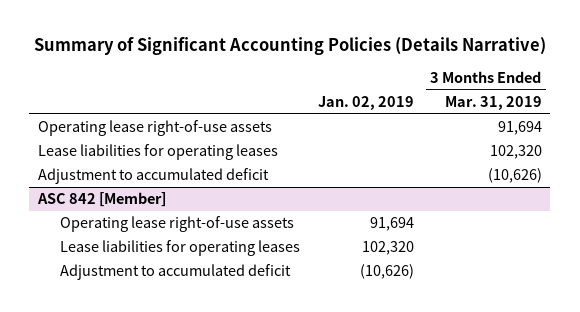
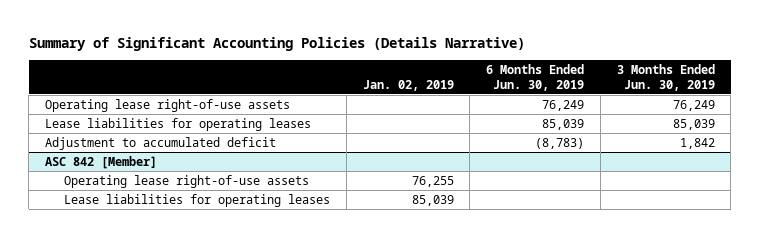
- | Jan. 02, 2019 | 3 Months Ended Mar. 31, 2019
+ | Jan. 02, 2019 | 6 Months Ended Jun. 30, 2019 | 3 Months Ended Jun. 30, 2019
@ ASC 842 [Member]
- Operating lease right-of-use assets | 91,694 |
- Lease liabilities for operating leases | 102,320 |
- Adjustment to accumulated deficit | (10,626) |
+ Operating lease right-of-use assets | 76,255 | |
+ Lease liabilities for operating leases | 85,039 | |

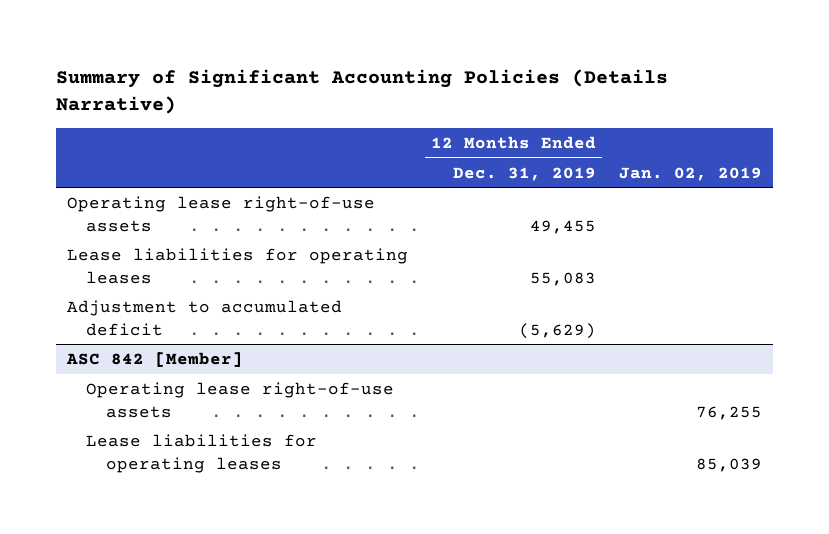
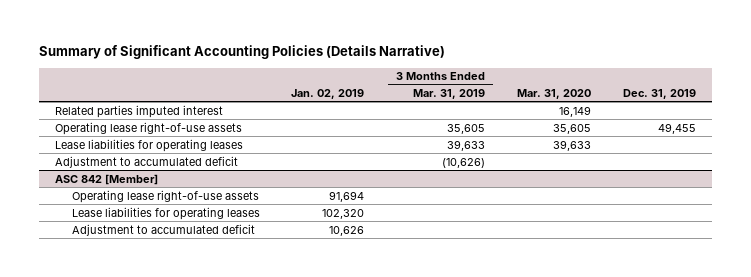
- | 12 Months Ended Dec. 31, 2019 | Jan. 02, 2019
+ | Jan. 02, 2019 | 3 Months Ended Mar. 31, 2019 | Mar. 31, 2020 | Dec. 31, 2019
+ Related parties imputed interest | | | 16,149 |
@ ASC 842 [Member]
- Operating lease right-of-use assets | | 76,255
- Lease liabilities for operating leases | | 85,039
+ Operating lease right-of-use assets | 91,694 | | |
+ Lease liabilities for operating leases | 102,320 | | |
+ Adjustment to accumulated deficit | 10,626 | | |

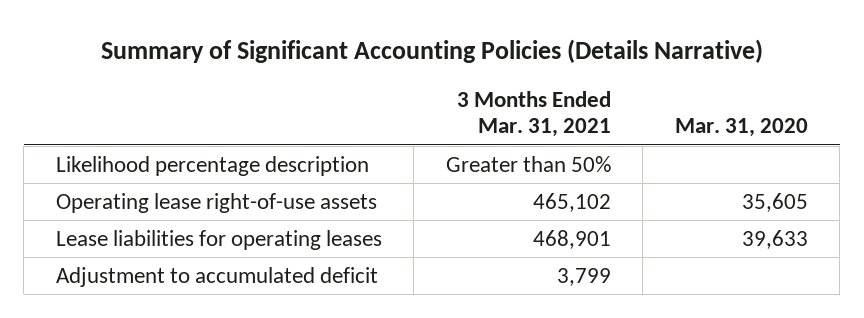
- | Jan. 02, 2019 | 3 Months Ended Mar. 31, 2019 | Mar. 31, 2020 | Dec. 31, 2019
+ | 3 Months Ended Mar. 31, 2021 | Mar. 31, 2020
- Related parties imputed interest | | | 16,149 |
+ Likelihood percentage description | Greater than 50% |
- ASC 842 [Member]
- Operating lease right-of-use assets | 91,694 | | |
- Lease liabilities for operating leases | 102,320 | | |
- Adjustment to accumulated deficit | 10,626 | | |

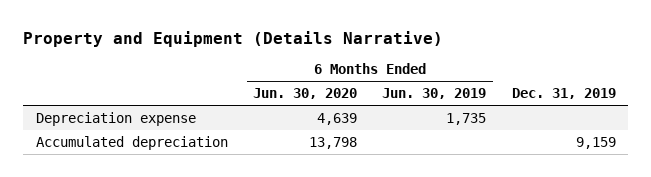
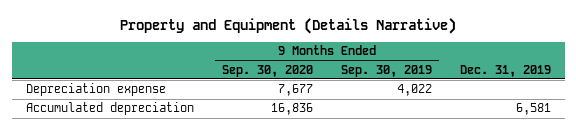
- | 6 Months Ended Jun. 30, 2020 | 6 Months Ended Jun. 30, 2019 | Dec. 31, 2019
+ | 9 Months Ended Sep. 30, 2020 | 9 Months Ended Sep. 30, 2019 | Dec. 31, 2019
- Accumulated depreciation | 13,798 | | 9,159
+ Accumulated depreciation | 16,836 | | 6,581

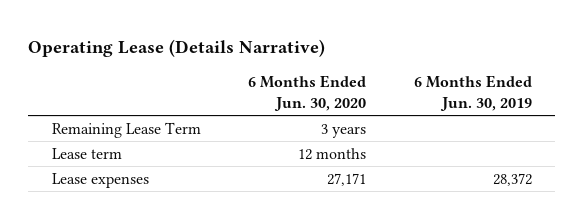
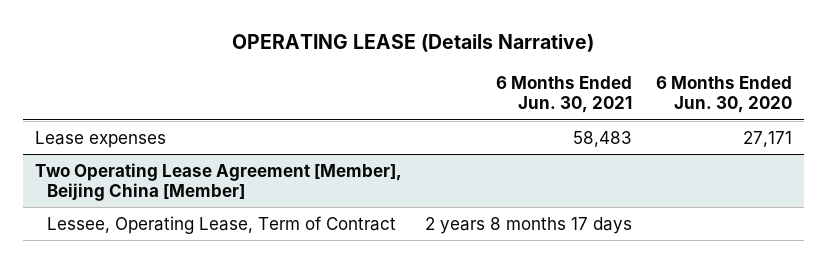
- Operating Lease (Details Narrative)
+ OPERATING LEASE (Details Narrative)
- | 6 Months Ended Jun. 30, 2020 | 6 Months Ended Jun. 30, 2019
+ | 6 Months Ended Jun. 30, 2021 | 6 Months Ended Jun. 30, 2020
- Remaining Lease Term | 3 years |
- Lease term | 12 months |
+ Two Operating Lease Agreement [Member], Beijing China [Member]
+ Lessee, Operating Lease, Term of Contract | 2 years 8 months 17 days |

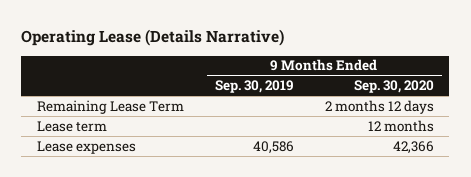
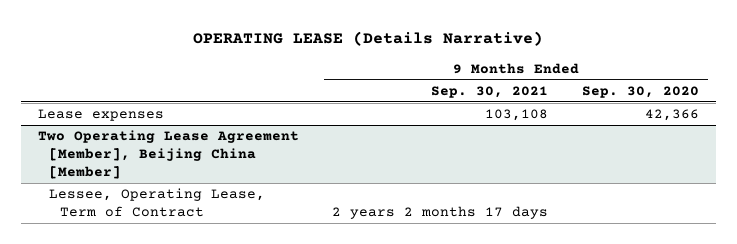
- Operating Lease (Details Narrative)
+ OPERATING LEASE (Details Narrative)
- | 9 Months Ended Sep. 30, 2019 | 9 Months Ended Sep. 30, 2020
+ | 9 Months Ended Sep. 30, 2021 | 9 Months Ended Sep. 30, 2020
- Remaining Lease Term | | 2 months 12 days
- Lease term | | 12 months
+ Two Operating Lease Agreement [Member], Beijing China [Member]
+ Lessee, Operating Lease, Term of Contract | 2 years 2 months 17 days |

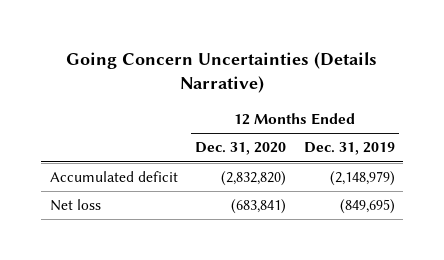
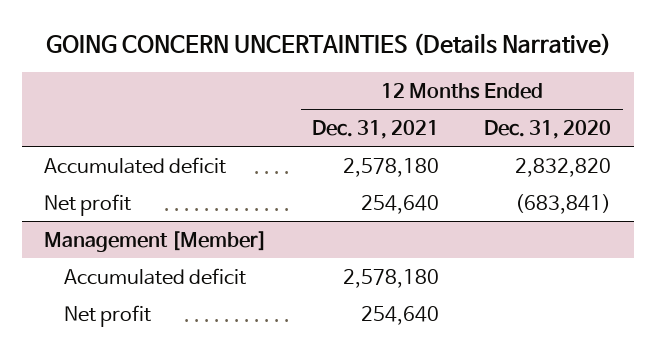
- Going Concern Uncertainties (Details Narrative)
+ GOING CONCERN UNCERTAINTIES (Details Narrative)
- | 12 Months Ended Dec. 31, 2020 | 12 Months Ended Dec. 31, 2019
+ | 12 Months Ended Dec. 31, 2021 | 12 Months Ended Dec. 31, 2020
- Accumulated deficit | (2,832,820) | (2,148,979)
- Net loss | (683,841) | (849,695)
+ Accumulated deficit | 2,578,180 | 2,832,820
+ Net profit | 254,640 | (683,841)
+ Management [Member]
+ Accumulated deficit | 2,578,180 |
+ Net profit | 254,640 |

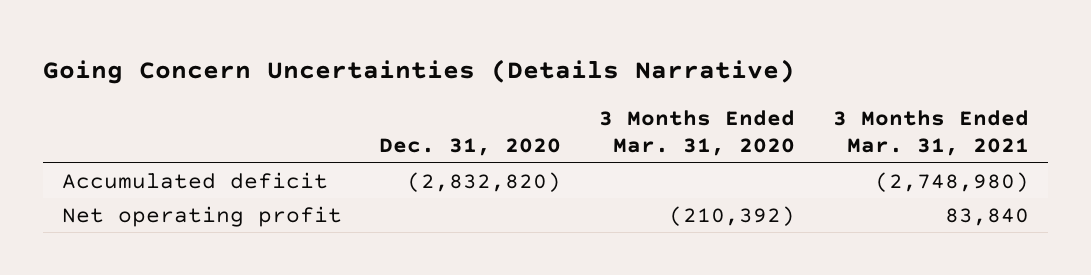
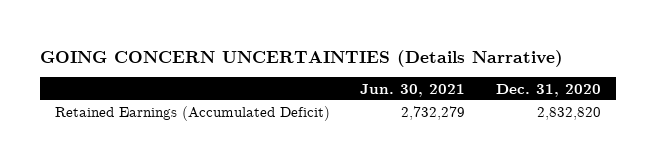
- Going Concern Uncertainties (Details Narrative)
+ GOING CONCERN UNCERTAINTIES (Details Narrative)
- | Dec. 31, 2020 | 3 Months Ended Mar. 31, 2020 | 3 Months Ended Mar. 31, 2021
+ | Jun. 30, 2021 | Dec. 31, 2020
- Accumulated deficit | (2,832,820) | | (2,748,980)
- Net operating profit | | (210,392) | 83,840
+ Retained Earnings (Accumulated Deficit) | 2,732,279 | 2,832,820

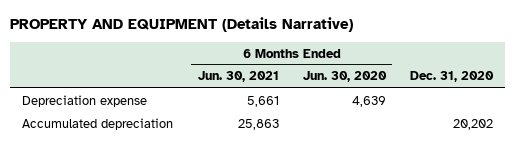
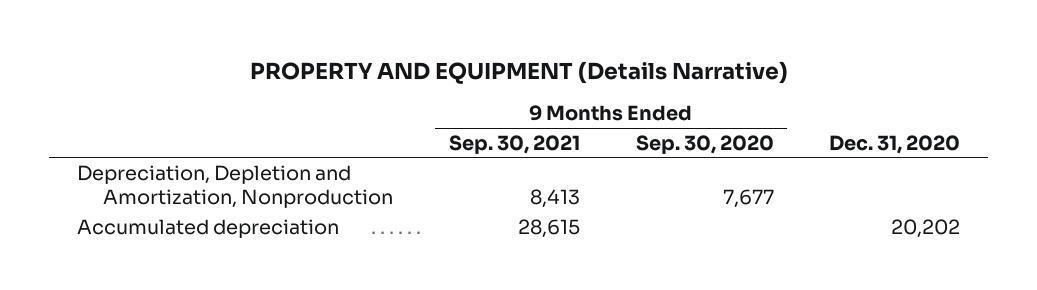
- | 6 Months Ended Jun. 30, 2021 | 6 Months Ended Jun. 30, 2020 | Dec. 31, 2020
+ | 9 Months Ended Sep. 30, 2021 | 9 Months Ended Sep. 30, 2020 | Dec. 31, 2020
- Depreciation expense | 5,661 | 4,639 |
+ Depreciation, Depletion and Amortization, Nonproduction | 8,413 | 7,677 |

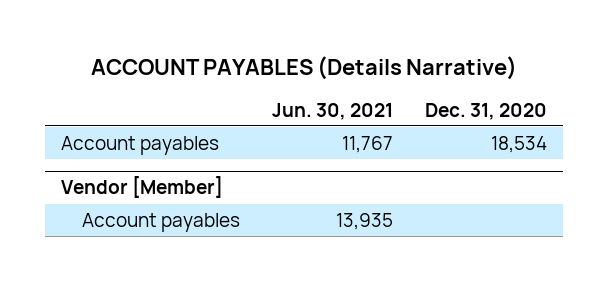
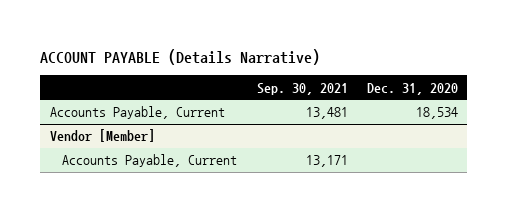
- ACCOUNT PAYABLES (Details Narrative)
+ ACCOUNT PAYABLE (Details Narrative)
- | Jun. 30, 2021 | Dec. 31, 2020
+ | Sep. 30, 2021 | Dec. 31, 2020
- Account payables | 11,767 | 18,534
+ Accounts Payable, Current | 13,481 | 18,534
@ Vendor [Member]
- Account payables | 13,935 |
+ Accounts Payable, Current | 13,171 |

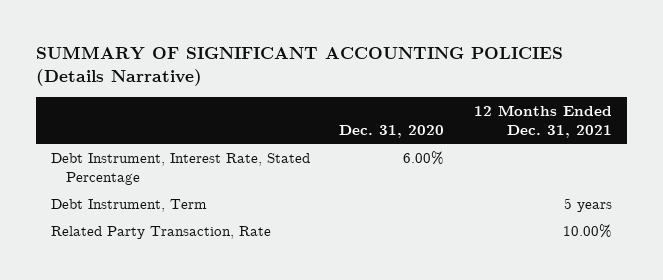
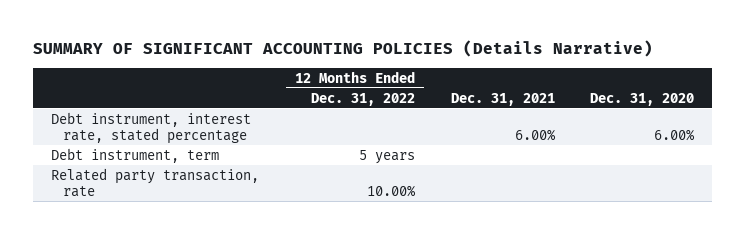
- | Dec. 31, 2020 | 12 Months Ended Dec. 31, 2021
+ | 12 Months Ended Dec. 31, 2022 | Dec. 31, 2021 | Dec. 31, 2020
- Debt Instrument, Interest Rate, Stated Percentage | 6.00% |
- Debt Instrument, Term | | 5 years
- Related Party Transaction, Rate | | 10.00%
+ Debt instrument, interest rate, stated percentage | | 6.00% | 6.00%
+ Debt instrument, term | 5 years | |
+ Related party transaction, rate | 10.00% | |

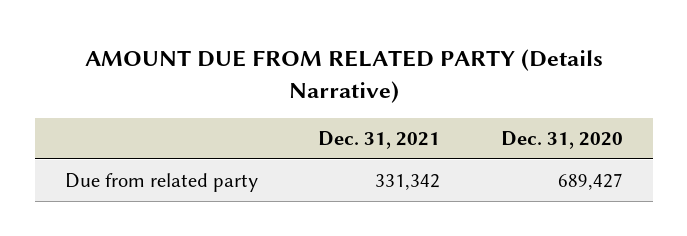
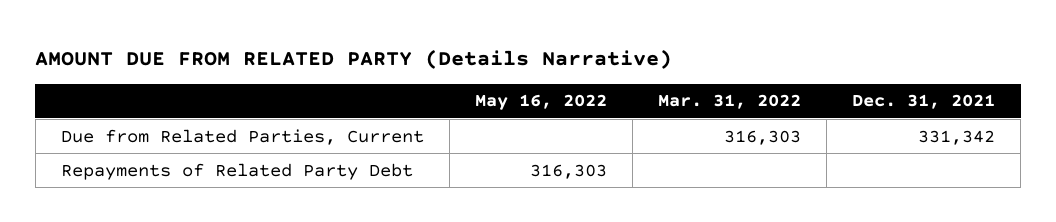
- | Dec. 31, 2021 | Dec. 31, 2020
+ | May 16, 2022 | Mar. 31, 2022 | Dec. 31, 2021
- Due from related party | 331,342 | 689,427
+ Due from Related Parties, Current | | 316,303 | 331,342
+ Repayments of Related Party Debt | 316,303 | |

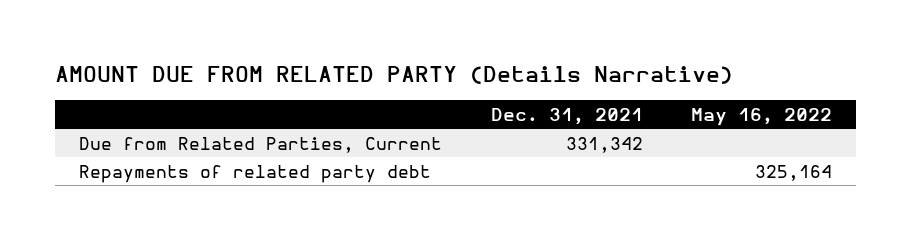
- | May 16, 2022 | Mar. 31, 2022 | Dec. 31, 2021
+ | Dec. 31, 2021 | May 16, 2022
- Repayments of Related Party Debt | 316,303 | |
+ Repayments of related party debt | | 325,164

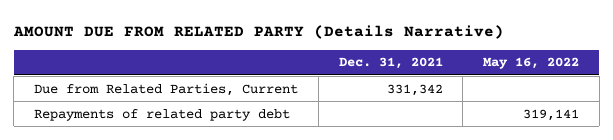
- Repayments of related party debt | | 325,164
+ Repayments of related party debt | | 319,141

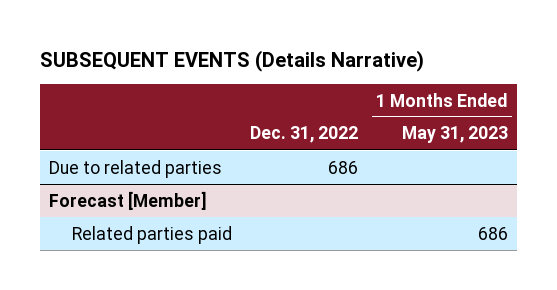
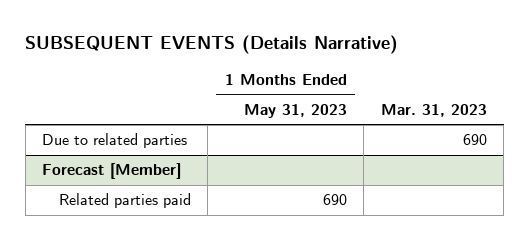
- | Dec. 31, 2022 | 1 Months Ended May 31, 2023
+ | 1 Months Ended May 31, 2023 | Mar. 31, 2023
@ Forecast [Member]
- Related parties paid | | 686
+ Related parties paid | 690 |

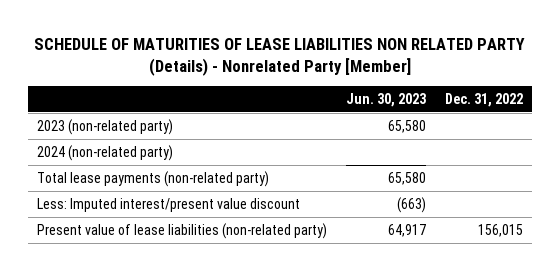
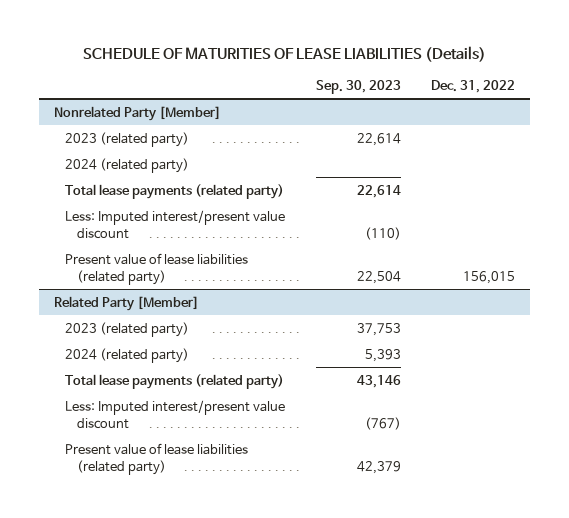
- SCHEDULE OF MATURITIES OF LEASE LIABILITIES NON RELATED PARTY (Details) - Nonrelated Party [Member]
+ SCHEDULE OF MATURITIES OF LEASE LIABILITIES (Details)
- | Jun. 30, 2023 | Dec. 31, 2022
+ | Sep. 30, 2023 | Dec. 31, 2022
- 2023 (non-related party) | 65,580 |
- 2024 (non-related party)
- Total lease payments (non-related party) | 65,580 |
- Less: Imputed interest/present value discount | (663) |
- Present value of lease liabilities (non-related party) | 64,917 | 156,015
+ Nonrelated Party [Member]
+ 2023 (related party) | 22,614 |
+ 2024 (related party)
+ Total lease payments (related party) | 22,614 |
+ Less: Imputed interest/present value discount | (110) |
+ Present value of lease liabilities (related party) | 22,504 | 156,015
+ Related Party [Member]
+ 2023 (related party) | 37,753 |
+ 2024 (related party) | 5,393 |
+ Total lease payments (related party) | 43,146 |
+ Less: Imputed interest/present value discount | (767) |
+ Present value of lease liabilities (related party) | 42,379 |

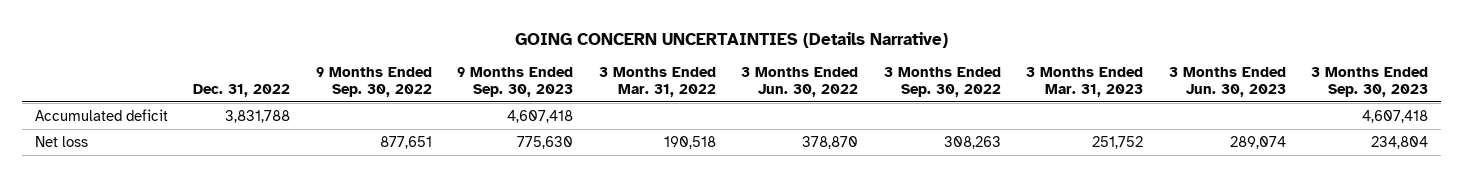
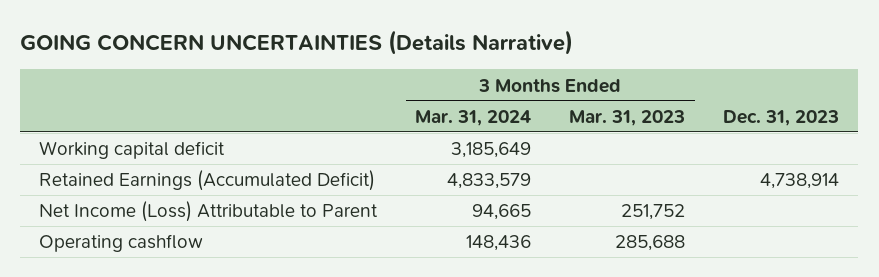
- | Dec. 31, 2022 | 9 Months Ended Sep. 30, 2022 | 9 Months Ended Sep. 30, 2023 | 3 Months Ended Mar. 31, 2022 | 3 Months Ended Jun. 30, 2022 | 3 Months Ended Sep. 30, 2022 | 3 Months Ended Mar. 31, 2023 | 3 Months Ended Jun. 30, 2023 | 3 Months Ended Sep. 30, 2023
+ | 3 Months Ended Mar. 31, 2024 | 3 Months Ended Mar. 31, 2023 | Dec. 31, 2023
- Accumulated deficit | 3,831,788 | | 4,607,418 | | | | | | 4,607,418
- Net loss | | 877,651 | 775,630 | 190,518 | 378,870 | 308,263 | 251,752 | 289,074 | 234,804
+ Working capital deficit | 3,185,649 | |
+ Retained Earnings (Accumulated Deficit) | 4,833,579 | | 4,738,914
+ Net Income (Loss) Attributable to Parent | 94,665 | 251,752 |
+ Operating cashflow | 148,436 | 285,688 |

